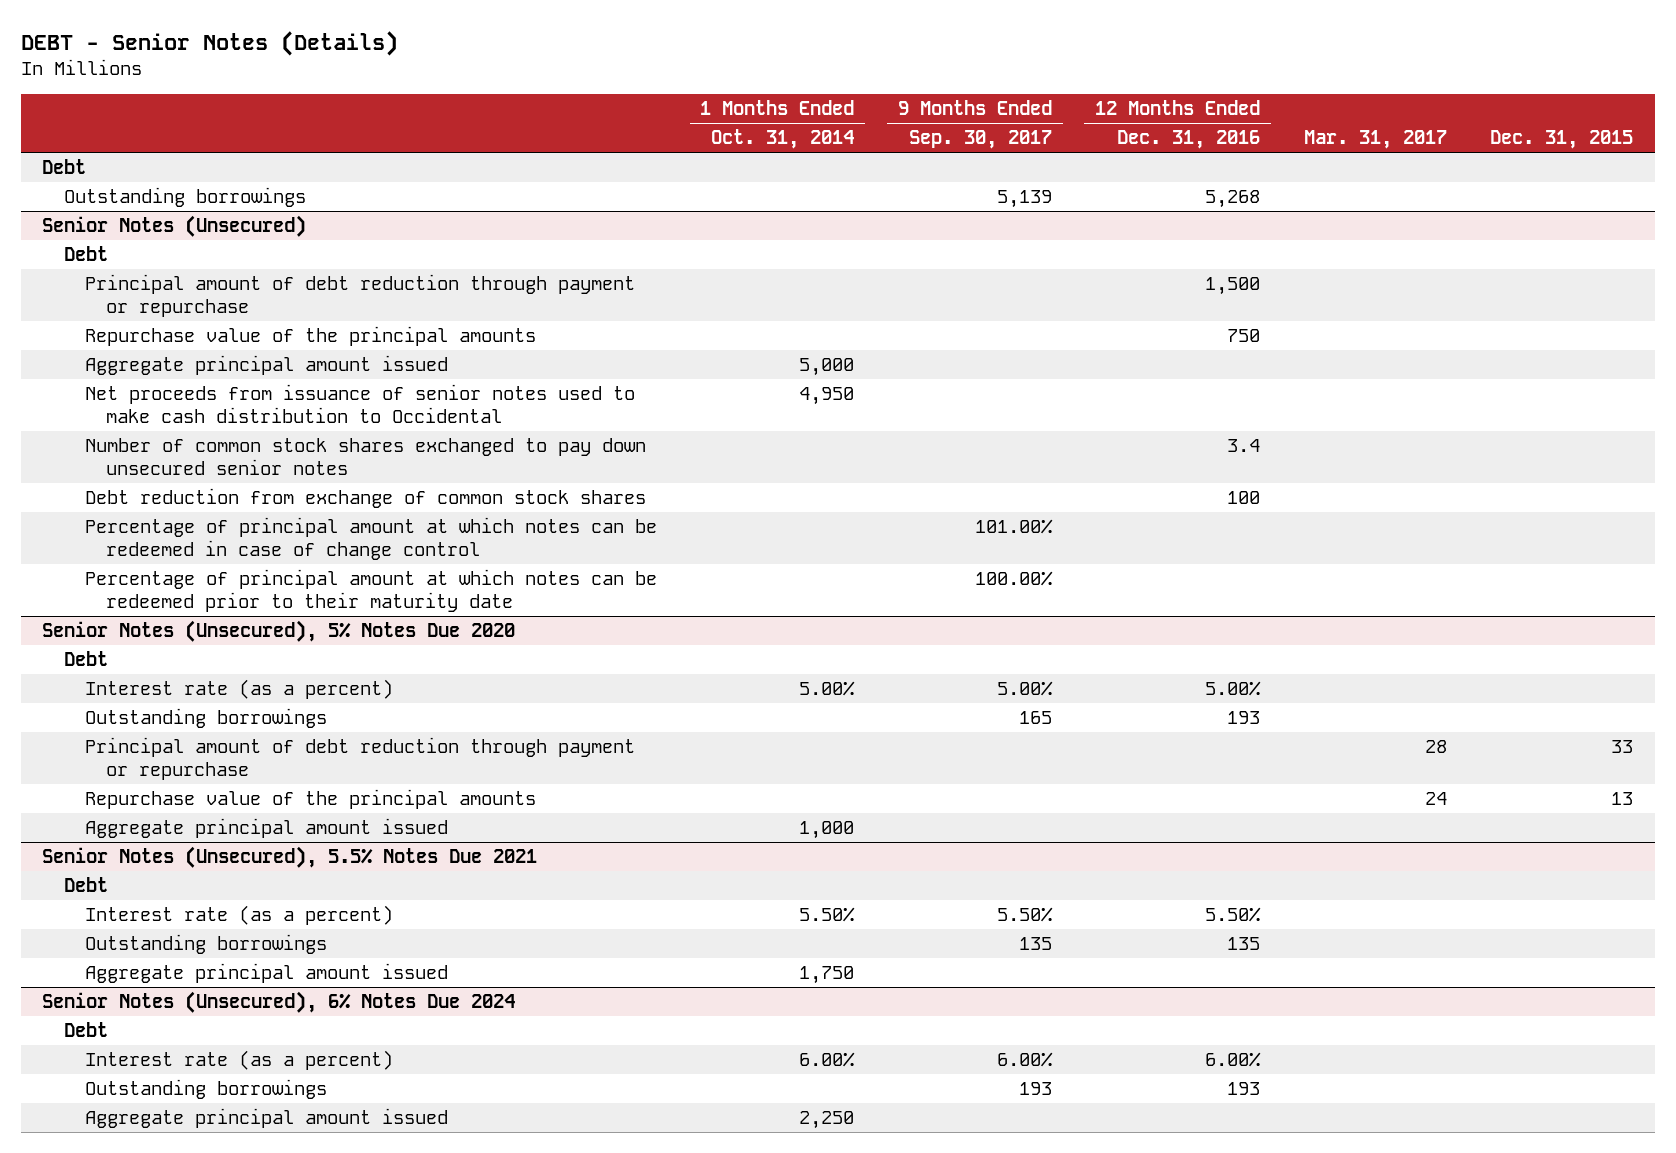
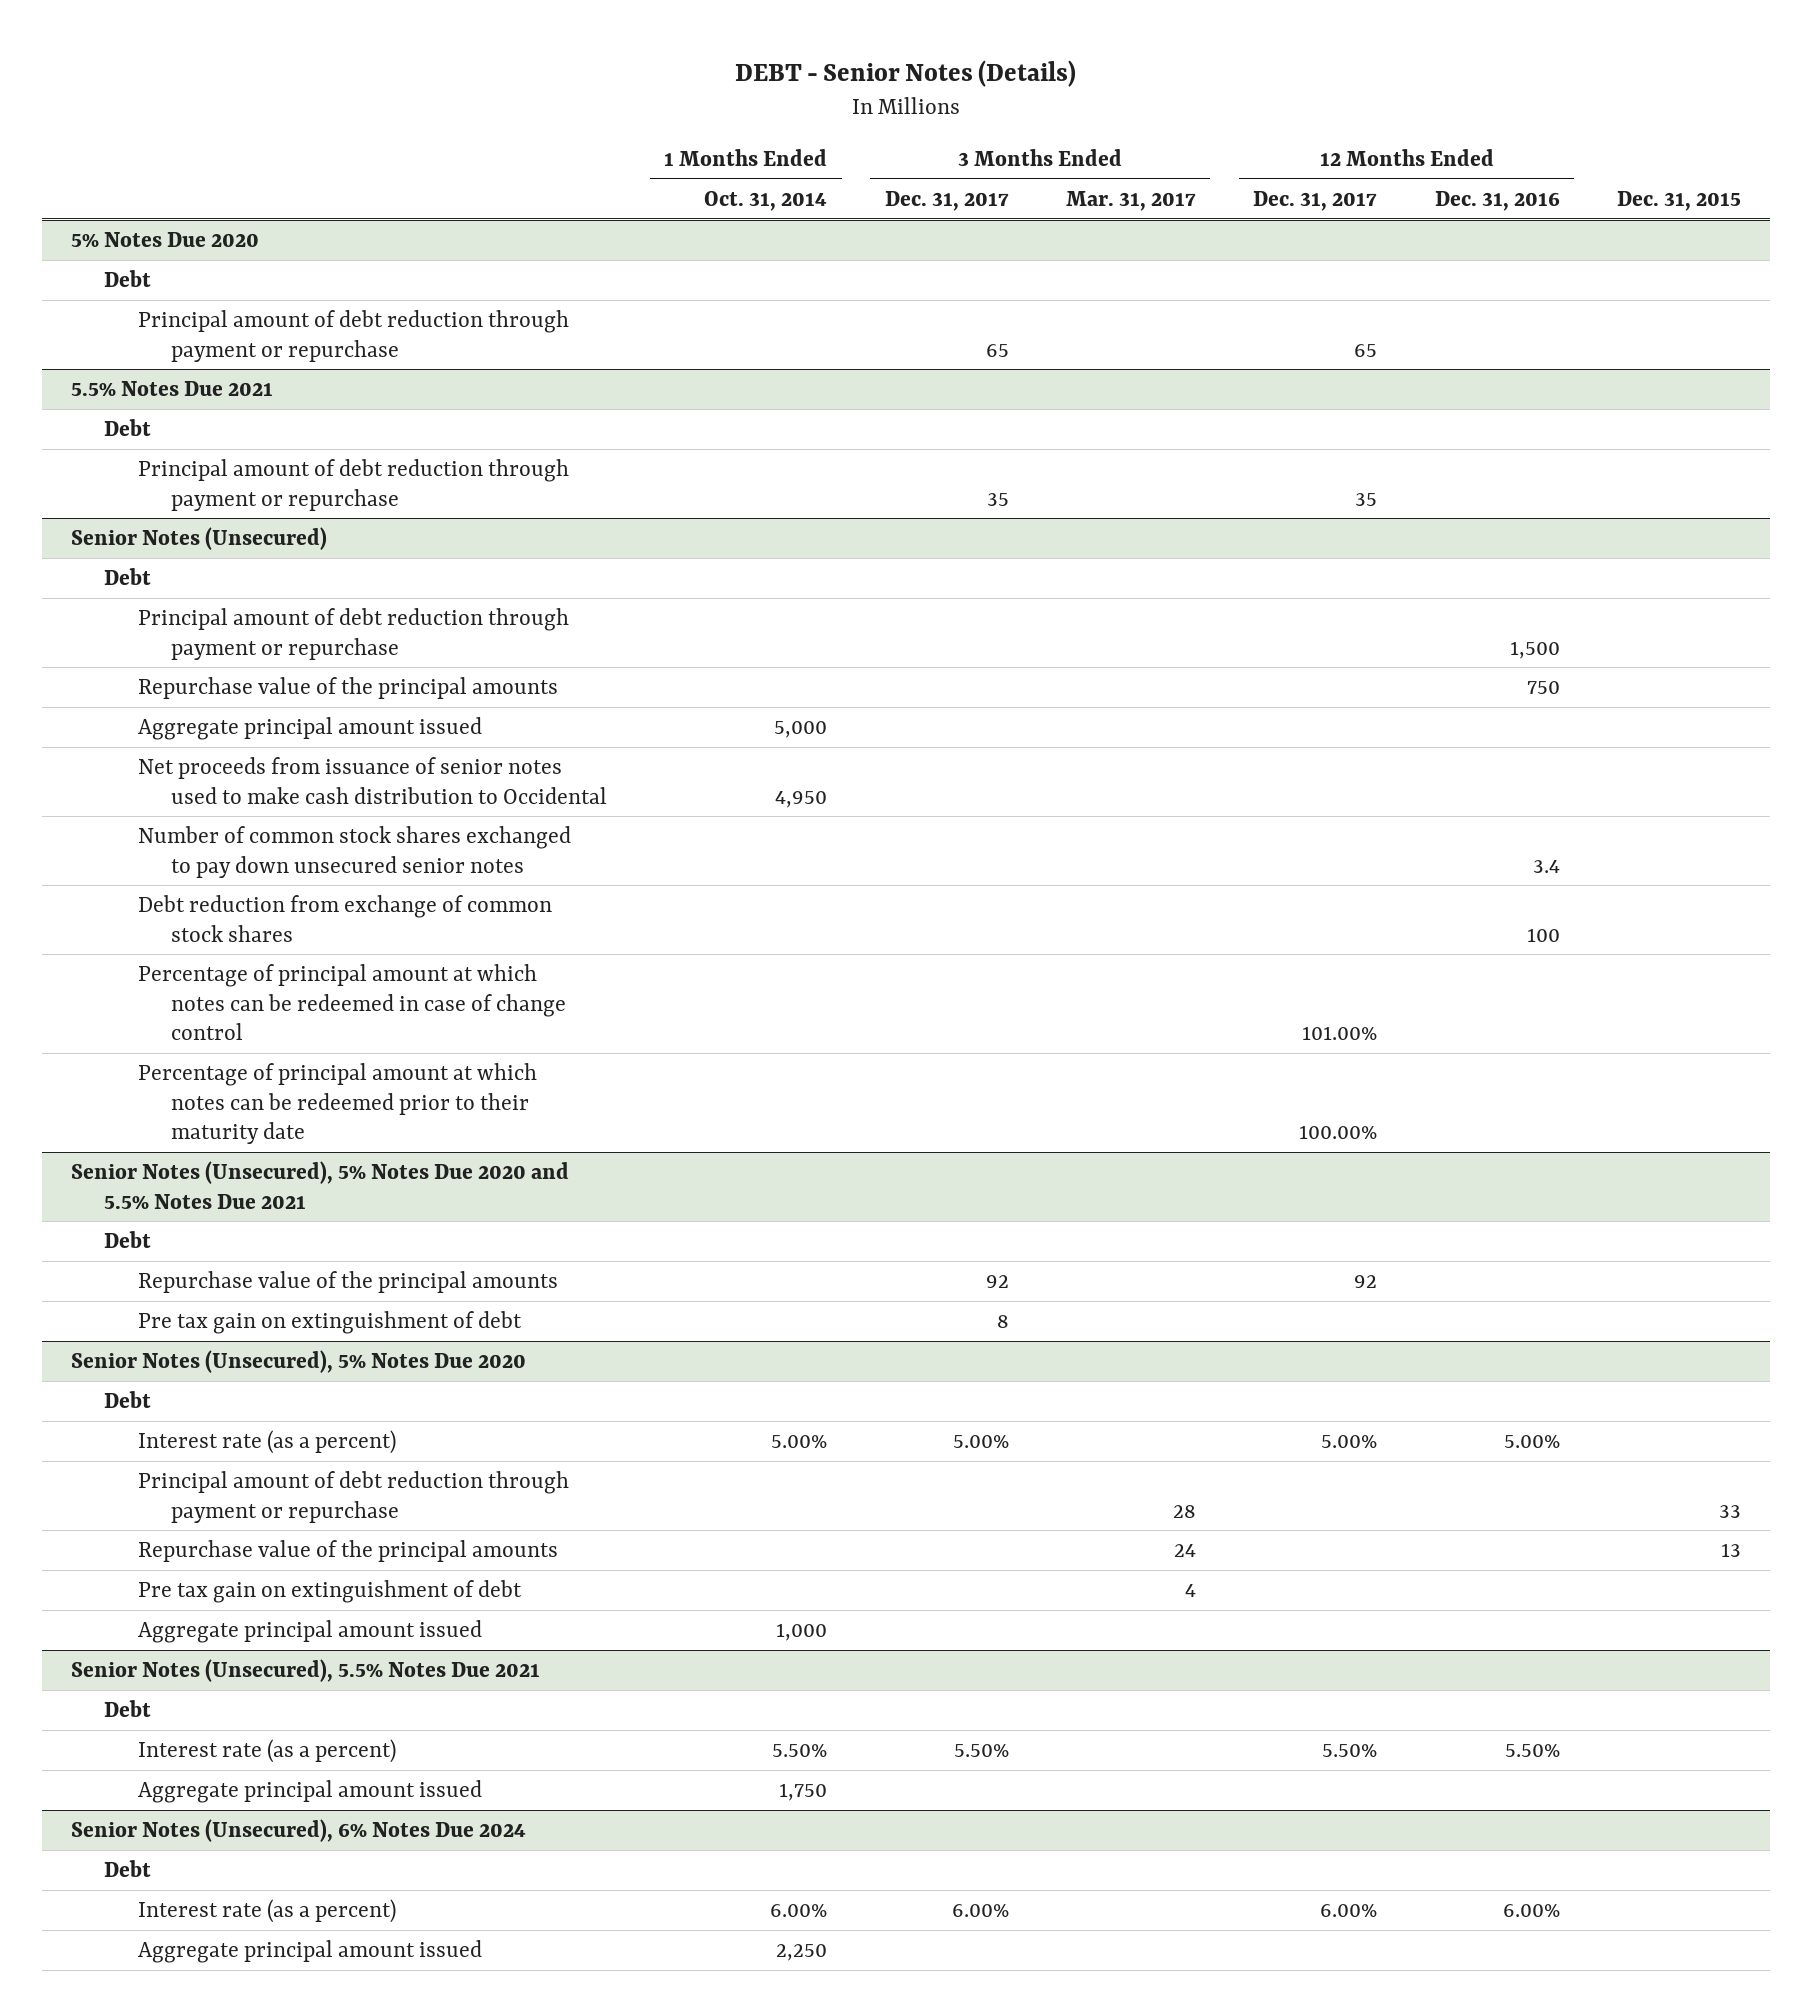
- | 1 Months Ended Oct. 31, 2014 | 9 Months Ended Sep. 30, 2017 | 12 Months Ended Dec. 31, 2016 | Mar. 31, 2017 | Dec. 31, 2015
+ | 1 Months Ended Oct. 31, 2014 | 3 Months Ended Dec. 31, 2017 | 3 Months Ended Mar. 31, 2017 | 12 Months Ended Dec. 31, 2017 | 12 Months Ended Dec. 31, 2016 | Dec. 31, 2015
- Debt
- Outstanding borrowings | | 5,139 | 5,268 | |
+ 5% Notes Due 2020
+ Debt
+ Principal amount of debt reduction through payment or repurchase | | 65 | | 65 | |
+ 5.5% Notes Due 2021
+ Debt
+ Principal amount of debt reduction through payment or repurchase | | 35 | | 35 | |
+ Senior Notes (Unsecured), 5% Notes Due 2020 and 5.5% Notes Due 2021
+ Debt
+ Repurchase value of the principal amounts | | 92 | | 92 | |
+ Pre tax gain on extinguishment of debt | | 8 | | | |
@ Senior Notes (Unsecured), 5% Notes Due 2020
- Outstanding borrowings | | 165 | 193 | |
+ Pre tax gain on extinguishment of debt | | | 4 | | |
@ Senior Notes (Unsecured), 5.5% Notes Due 2021
- Outstanding borrowings | | 135 | 135 | |
@ Senior Notes (Unsecured), 6% Notes Due 2024
- Outstanding borrowings | | 193 | 193 | |

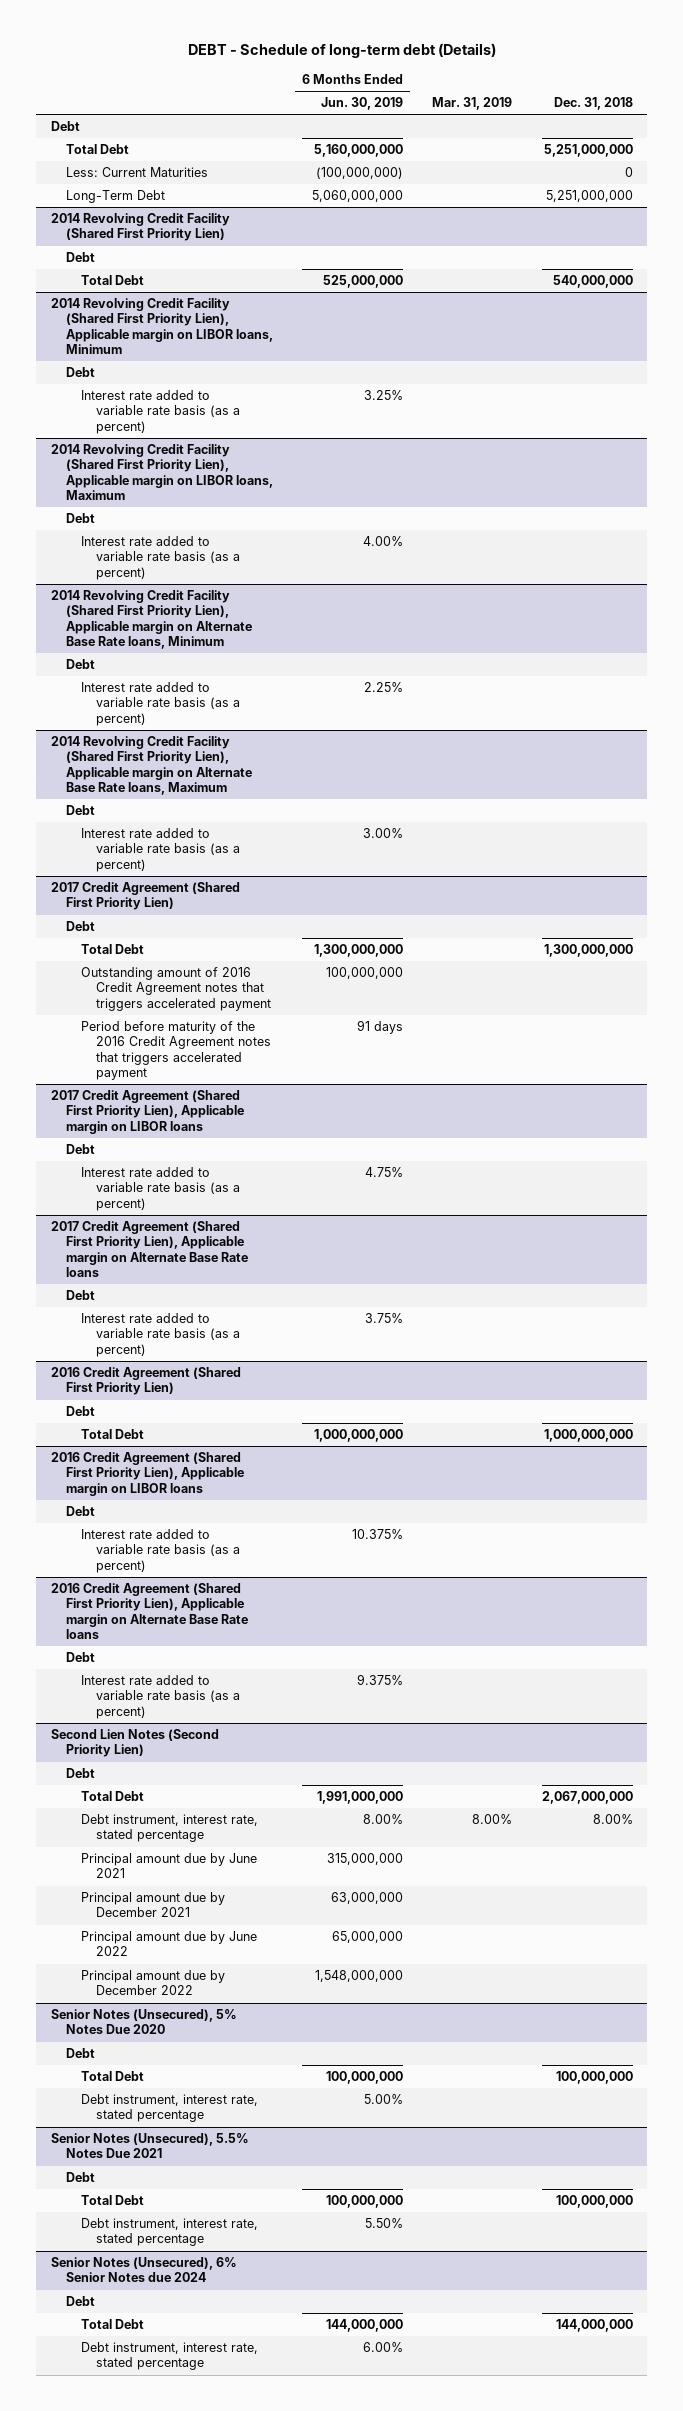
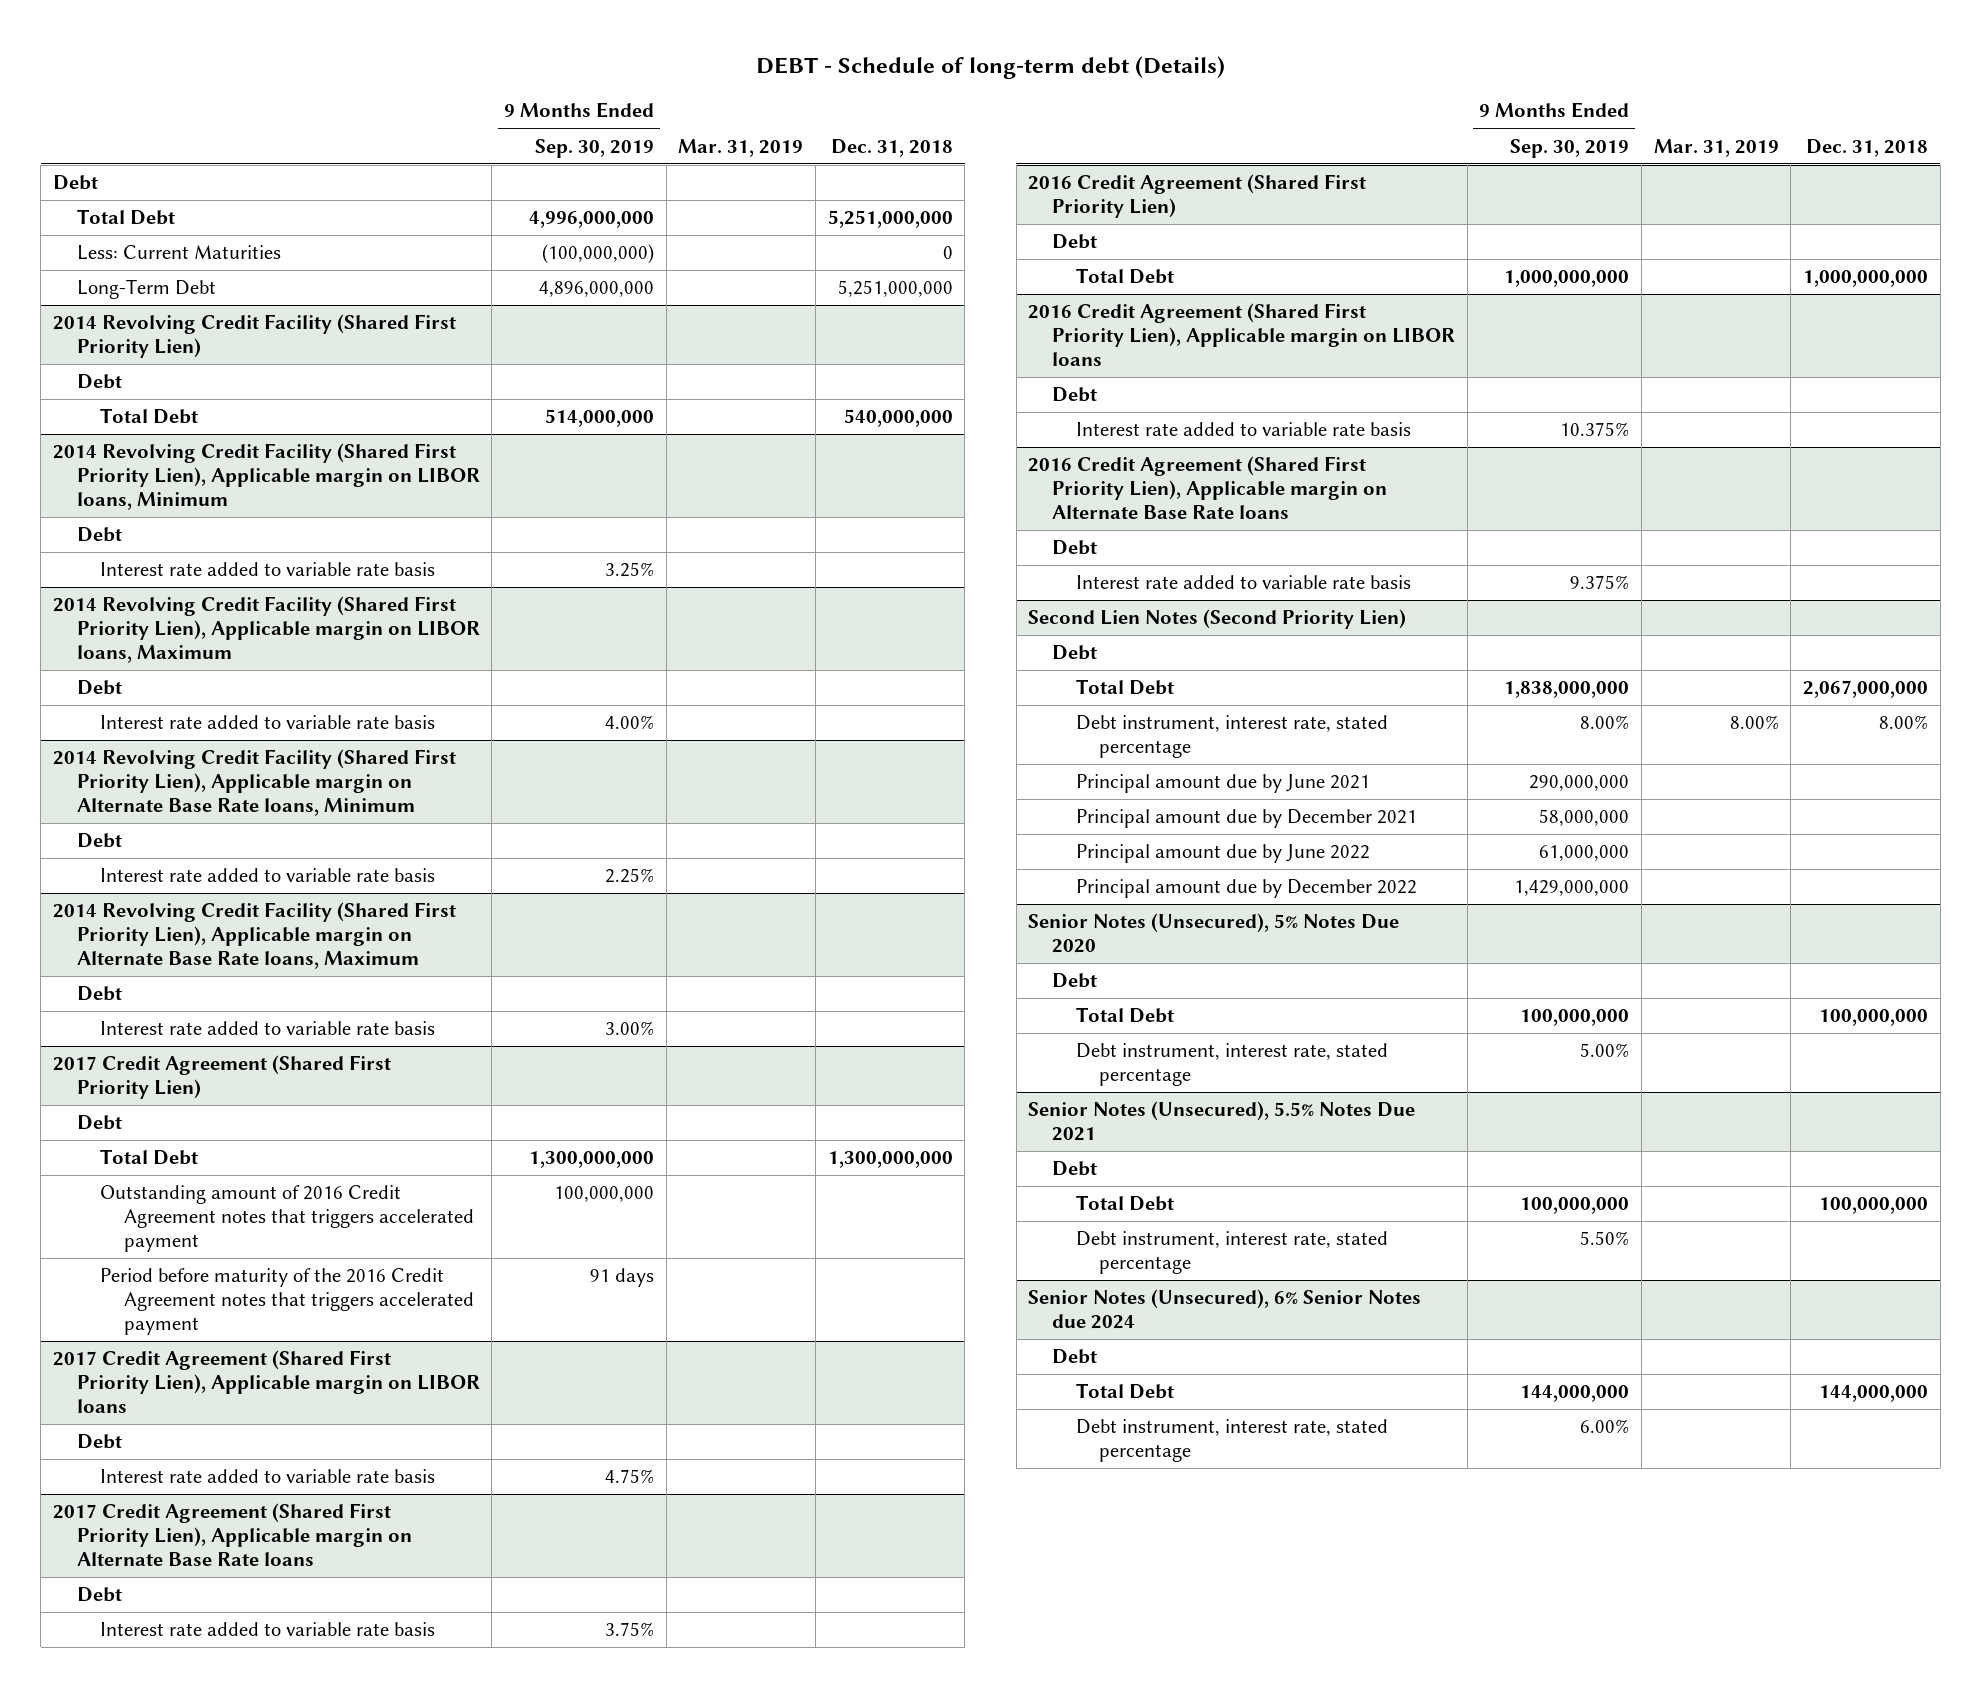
- | 6 Months Ended Jun. 30, 2019 | Mar. 31, 2019 | Dec. 31, 2018
+ | 9 Months Ended Sep. 30, 2019 | Mar. 31, 2019 | Dec. 31, 2018
@ 2014 Revolving Credit Facility (Shared First Priority Lien), Applicable margin on LIBOR loans, Minimum
- Interest rate added to variable rate basis (as a percent) | 3.25% | |
+ Interest rate added to variable rate basis | 3.25% | |
@ 2014 Revolving Credit Facility (Shared First Priority Lien), Applicable margin on LIBOR loans, Maximum
- Interest rate added to variable rate basis (as a percent) | 4.00% | |
+ Interest rate added to variable rate basis | 4.00% | |
@ 2014 Revolving Credit Facility (Shared First Priority Lien), Applicable margin on Alternate Base Rate loans, Minimum
- Interest rate added to variable rate basis (as a percent) | 2.25% | |
+ Interest rate added to variable rate basis | 2.25% | |
@ 2014 Revolving Credit Facility (Shared First Priority Lien), Applicable margin on Alternate Base Rate loans, Maximum
- Interest rate added to variable rate basis (as a percent) | 3.00% | |
+ Interest rate added to variable rate basis | 3.00% | |
@ 2017 Credit Agreement (Shared First Priority Lien), Applicable margin on LIBOR loans
- Interest rate added to variable rate basis (as a percent) | 4.75% | |
+ Interest rate added to variable rate basis | 4.75% | |
@ 2017 Credit Agreement (Shared First Priority Lien), Applicable margin on Alternate Base Rate loans
- Interest rate added to variable rate basis (as a percent) | 3.75% | |
+ Interest rate added to variable rate basis | 3.75% | |
@ 2016 Credit Agreement (Shared First Priority Lien), Applicable margin on LIBOR loans
- Interest rate added to variable rate basis (as a percent) | 10.375% | |
+ Interest rate added to variable rate basis | 10.375% | |
@ 2016 Credit Agreement (Shared First Priority Lien), Applicable margin on Alternate Base Rate loans
- Interest rate added to variable rate basis (as a percent) | 9.375% | |
+ Interest rate added to variable rate basis | 9.375% | |

